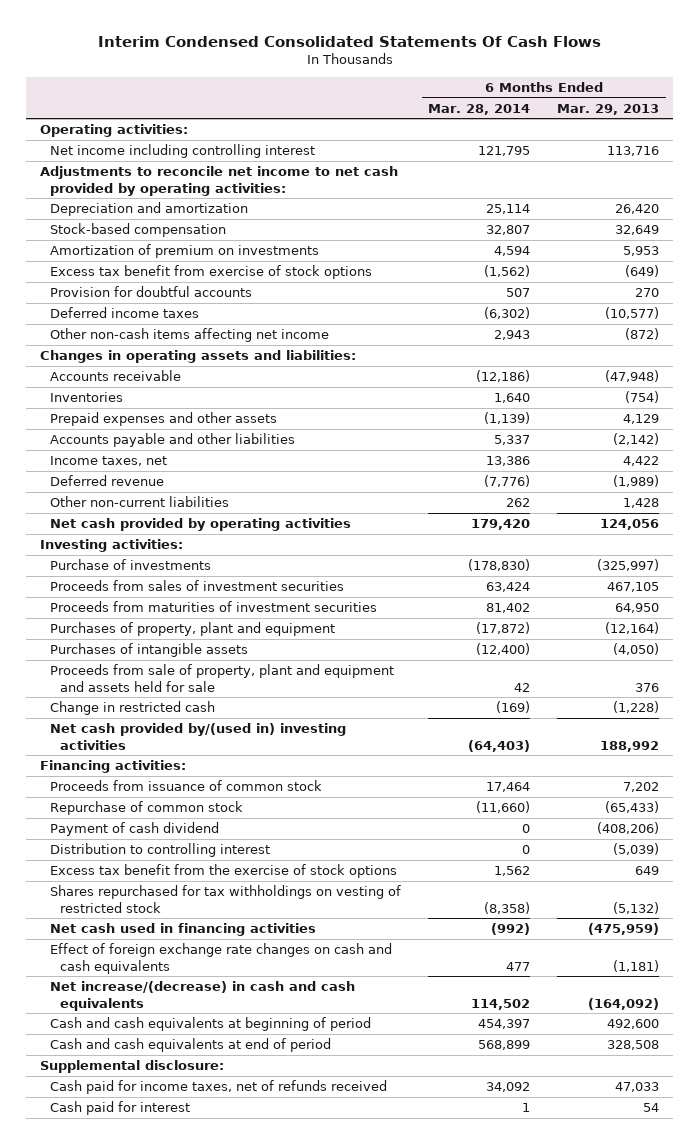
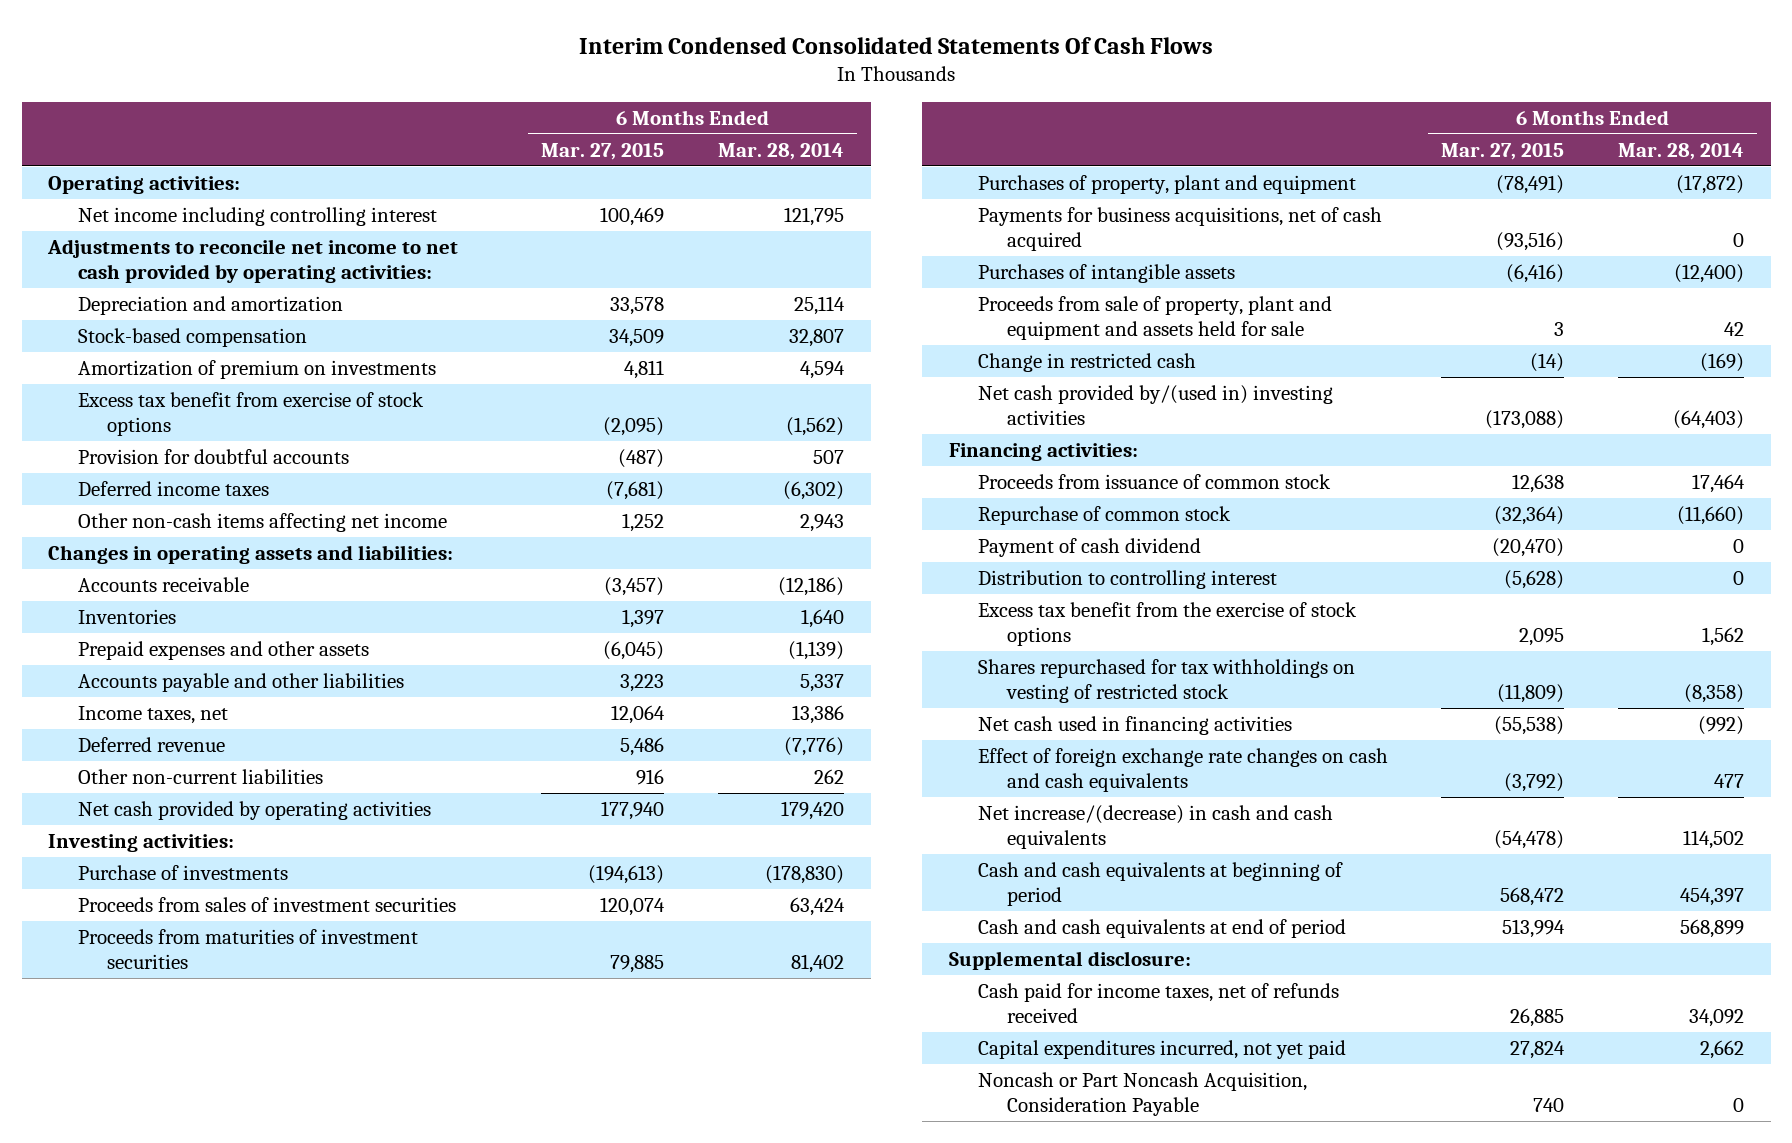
- | 6 Months Ended Mar. 28, 2014 | 6 Months Ended Mar. 29, 2013
+ | 6 Months Ended Mar. 27, 2015 | 6 Months Ended Mar. 28, 2014
+ Payments for business acquisitions, net of cash acquired | (93,516) | 0
- Cash paid for interest | 1 | 54
+ Capital expenditures incurred, not yet paid | 27,824 | 2,662
+ Noncash or Part Noncash Acquisition, Consideration Payable | 740 | 0

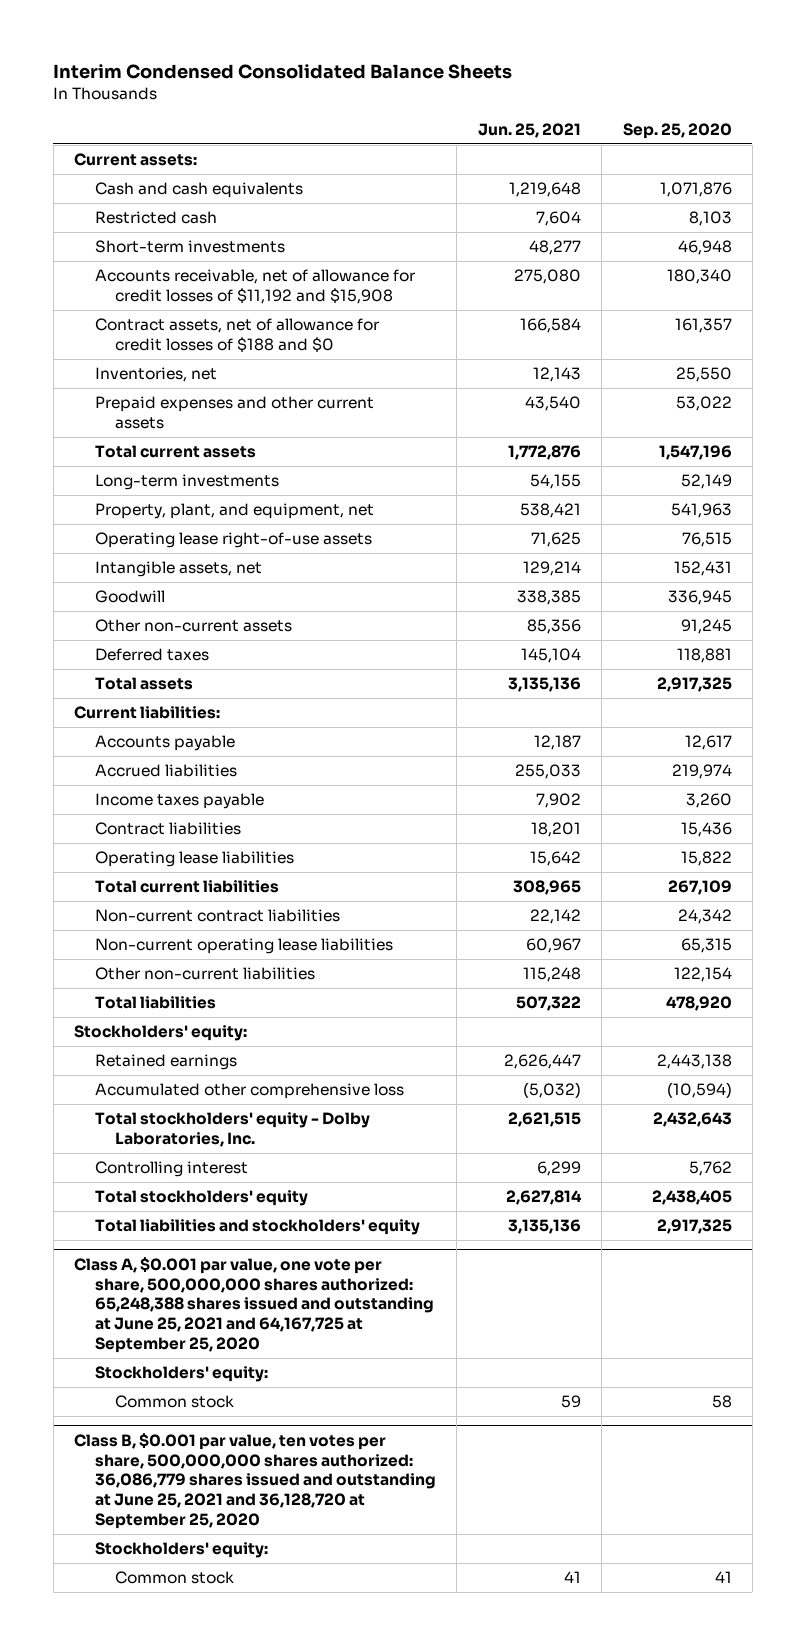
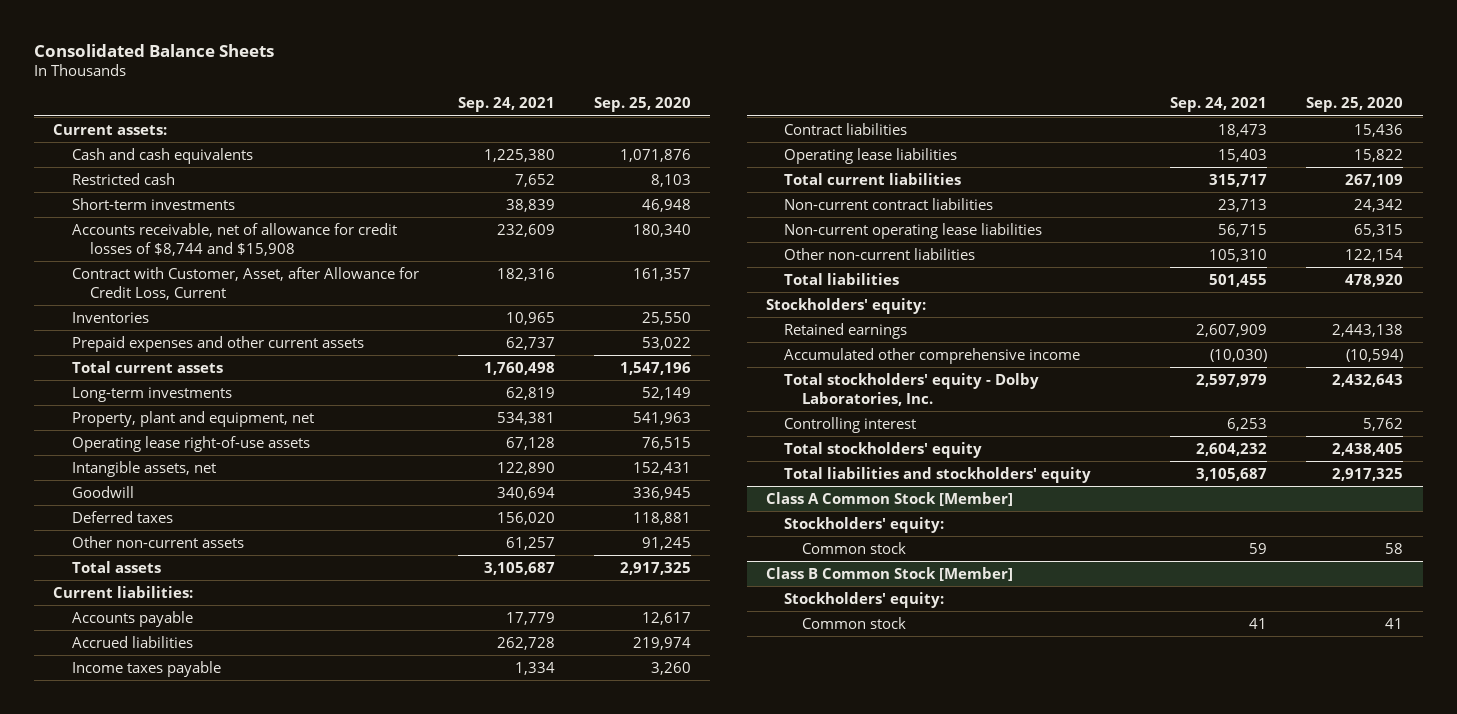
- Interim Condensed Consolidated Balance Sheets
+ Consolidated Balance Sheets
- | Jun. 25, 2021 | Sep. 25, 2020
+ | Sep. 24, 2021 | Sep. 25, 2020
- Accounts receivable, net of allowance for credit losses of $11,192 and $15,908 | 275,080 | 180,340
- Contract assets, net of allowance for credit losses of $188 and $0 | 166,584 | 161,357
- Inventories, net | 12,143 | 25,550
+ Accounts receivable, net of allowance for credit losses of $8,744 and $15,908 | 232,609 | 180,340
+ Contract with Customer, Asset, after Allowance for Credit Loss, Current | 182,316 | 161,357
+ Inventories | 10,965 | 25,550
- Property, plant, and equipment, net | 538,421 | 541,963
+ Property, plant and equipment, net | 534,381 | 541,963
moved down: Other non-current assets | 61,257 | 91,245
- Accumulated other comprehensive loss | (5,032) | (10,594)
+ Accumulated other comprehensive income | (10,030) | (10,594)
- Class A, $0.001 par value, one vote per share, 500,000,000 shares authorized: 65,248,388 shares issued and outstanding at June 25, 2021 and 64,167,725 at September 25, 2020
+ Class A Common Stock [Member]
- Class B, $0.001 par value, ten votes per share, 500,000,000 shares authorized: 36,086,779 shares issued and outstanding at June 25, 2021 and 36,128,720 at September 25, 2020
+ Class B Common Stock [Member]

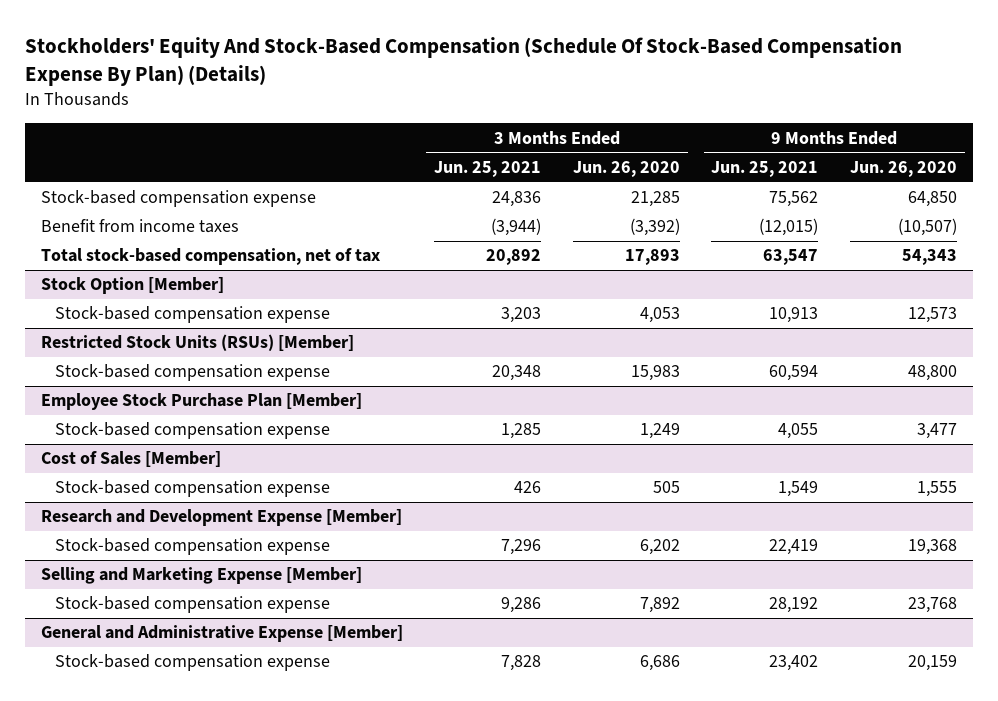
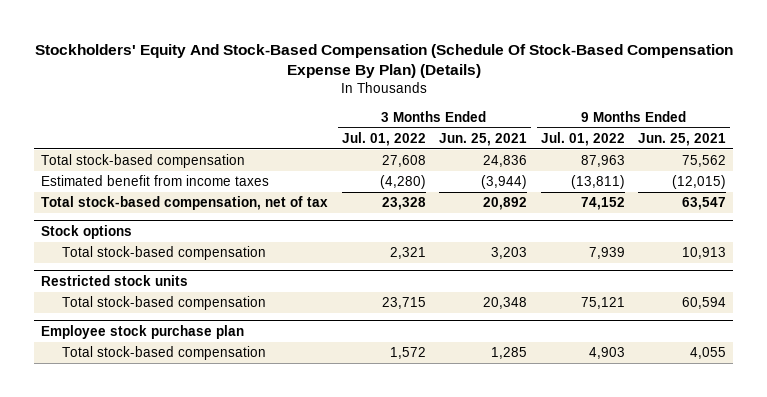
- | 3 Months Ended Jun. 25, 2021 | 3 Months Ended Jun. 26, 2020 | 9 Months Ended Jun. 25, 2021 | 9 Months Ended Jun. 26, 2020
+ | 3 Months Ended Jul. 01, 2022 | 3 Months Ended Jun. 25, 2021 | 9 Months Ended Jul. 01, 2022 | 9 Months Ended Jun. 25, 2021
- Stock-based compensation expense | 24,836 | 21,285 | 75,562 | 64,850
- Benefit from income taxes | (3,944) | (3,392) | (12,015) | (10,507)
+ Total stock-based compensation | 27,608 | 24,836 | 87,963 | 75,562
+ Estimated benefit from income taxes | (4,280) | (3,944) | (13,811) | (12,015)
- Stock Option [Member]
- Stock-based compensation expense | 3,203 | 4,053 | 10,913 | 12,573
- Restricted Stock Units (RSUs) [Member]
- Stock-based compensation expense | 20,348 | 15,983 | 60,594 | 48,800
- Employee Stock Purchase Plan [Member]
- Stock-based compensation expense | 1,285 | 1,249 | 4,055 | 3,477
- Cost of Sales [Member]
- Stock-based compensation expense | 426 | 505 | 1,549 | 1,555
- Research and Development Expense [Member]
- Stock-based compensation expense | 7,296 | 6,202 | 22,419 | 19,368
- Selling and Marketing Expense [Member]
- Stock-based compensation expense | 9,286 | 7,892 | 28,192 | 23,768
- General and Administrative Expense [Member]
- Stock-based compensation expense | 7,828 | 6,686 | 23,402 | 20,159
+ Stock options
+ Total stock-based compensation | 2,321 | 3,203 | 7,939 | 10,913
+ Restricted stock units
+ Total stock-based compensation | 23,715 | 20,348 | 75,121 | 60,594
+ Employee stock purchase plan
+ Total stock-based compensation | 1,572 | 1,285 | 4,903 | 4,055

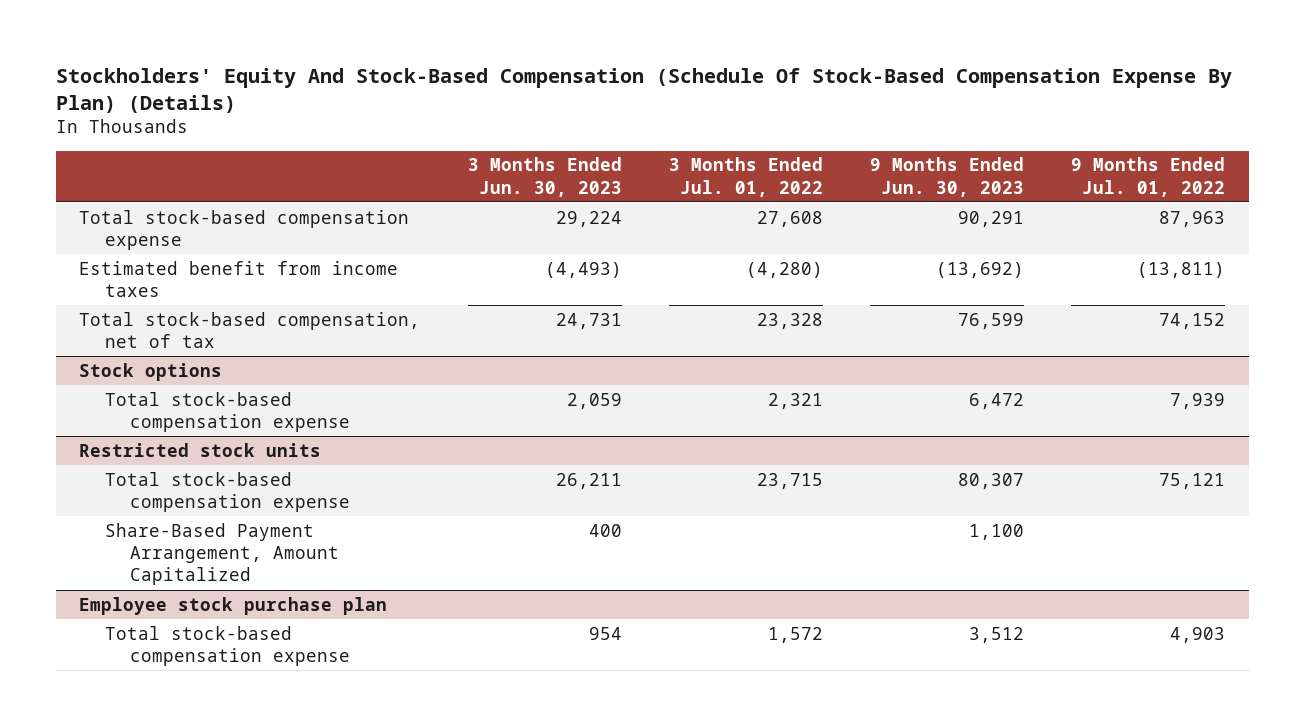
- | 3 Months Ended Jul. 01, 2022 | 3 Months Ended Jun. 25, 2021 | 9 Months Ended Jul. 01, 2022 | 9 Months Ended Jun. 25, 2021
+ | 3 Months Ended Jun. 30, 2023 | 3 Months Ended Jul. 01, 2022 | 9 Months Ended Jun. 30, 2023 | 9 Months Ended Jul. 01, 2022
- Total stock-based compensation | 27,608 | 24,836 | 87,963 | 75,562
+ Total stock-based compensation expense | 29,224 | 27,608 | 90,291 | 87,963
@ Stock options
- Total stock-based compensation | 2,321 | 3,203 | 7,939 | 10,913
+ Total stock-based compensation expense | 2,059 | 2,321 | 6,472 | 7,939
@ Restricted stock units
- Total stock-based compensation | 23,715 | 20,348 | 75,121 | 60,594
+ Total stock-based compensation expense | 26,211 | 23,715 | 80,307 | 75,121
+ Share-Based Payment Arrangement, Amount Capitalized | 400 | | 1,100 |
@ Employee stock purchase plan
- Total stock-based compensation | 1,572 | 1,285 | 4,903 | 4,055
+ Total stock-based compensation expense | 954 | 1,572 | 3,512 | 4,903

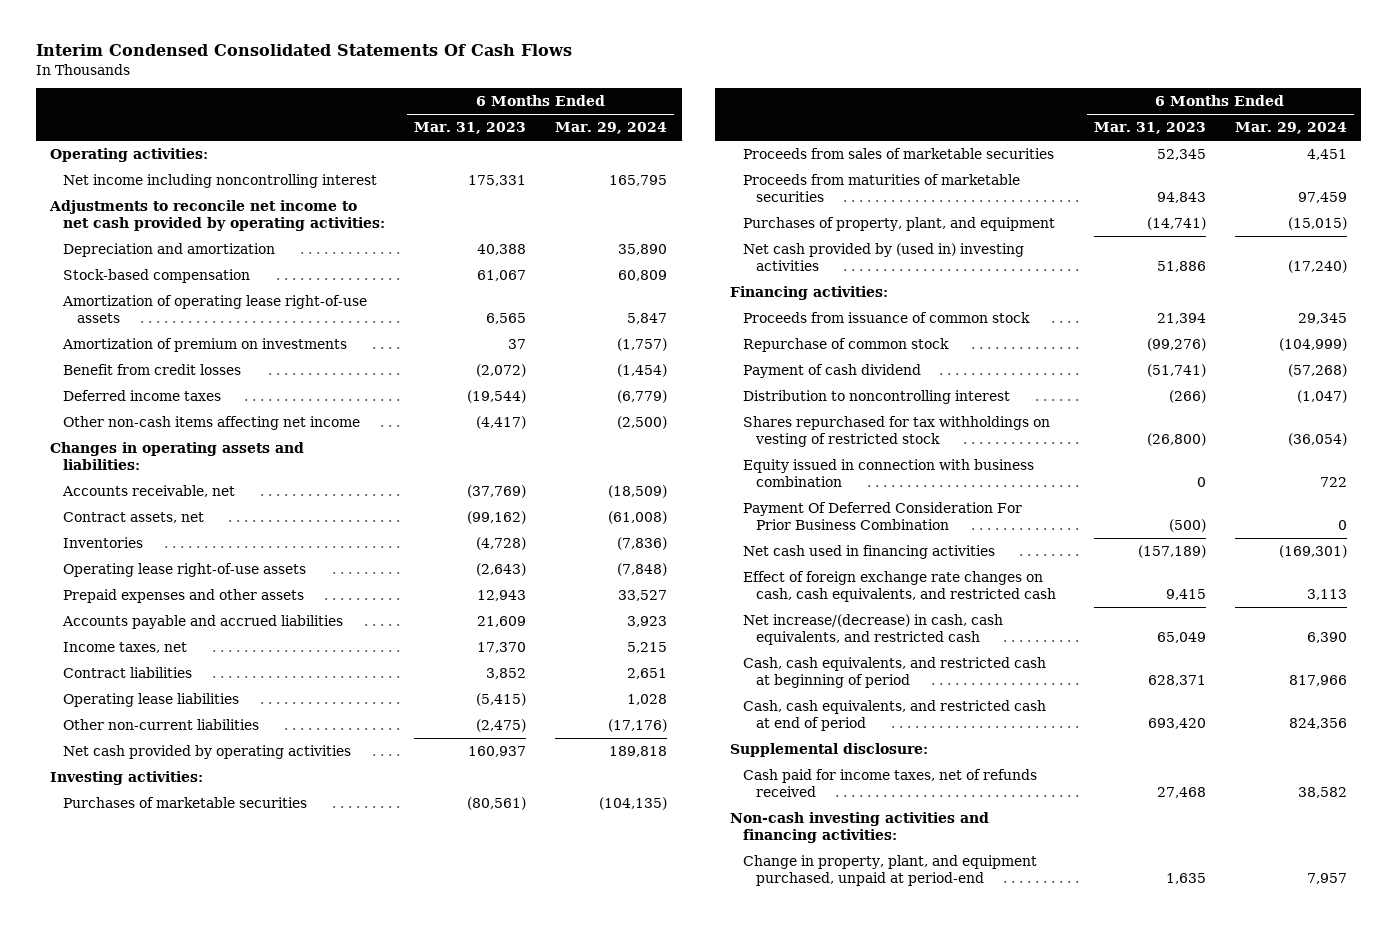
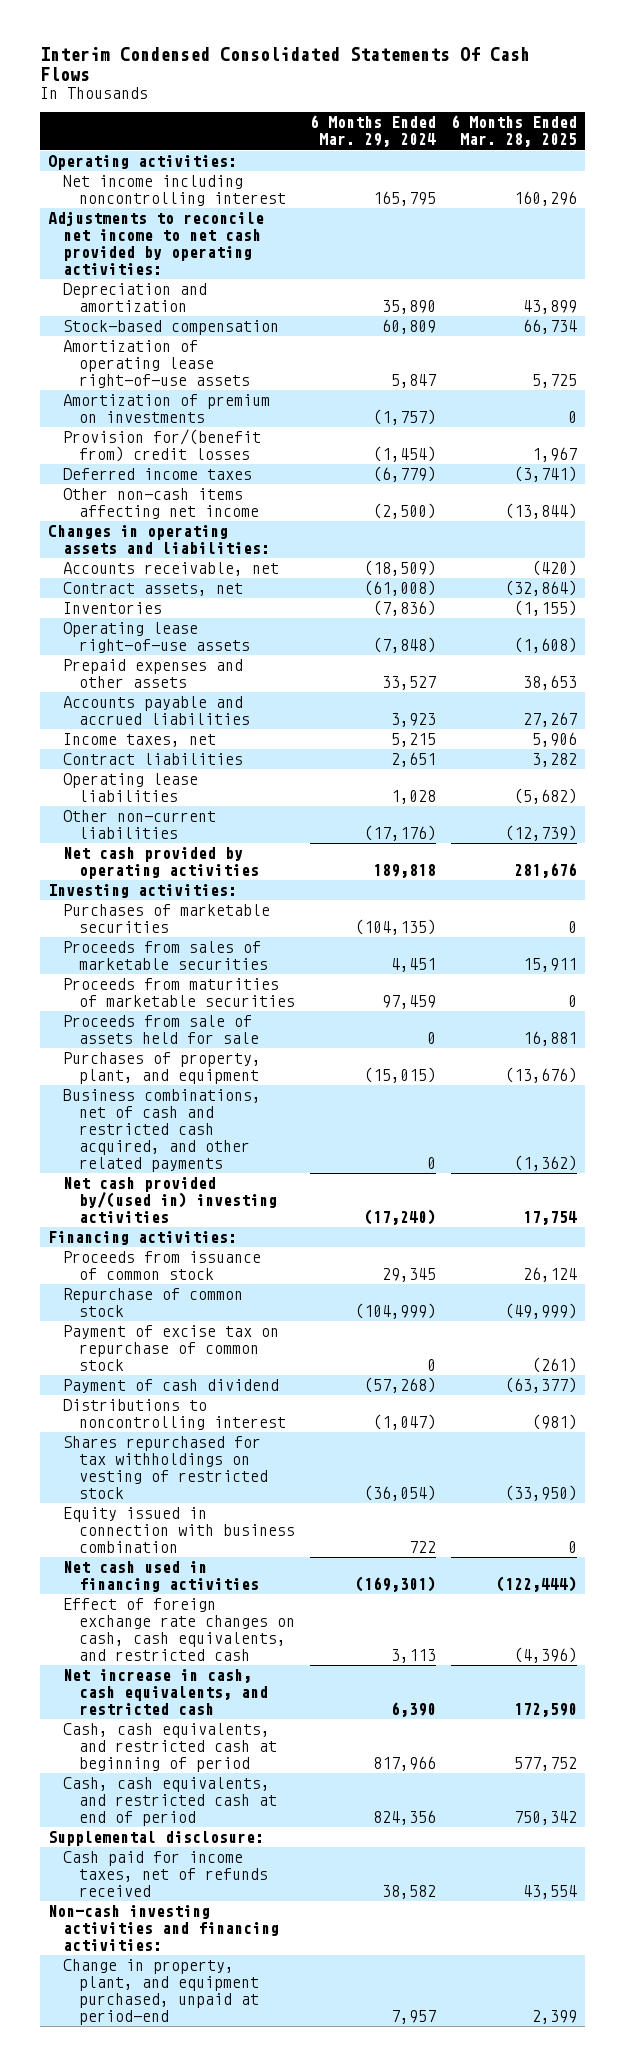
- | 6 Months Ended Mar. 31, 2023 | 6 Months Ended Mar. 29, 2024
+ | 6 Months Ended Mar. 29, 2024 | 6 Months Ended Mar. 28, 2025
- Benefit from credit losses | (2,072) | (1,454)
+ Provision for/(benefit from) credit losses | (1,454) | 1,967
+ Proceeds from sale of assets held for sale | 0 | 16,881
- Net cash provided by (used in) investing activities | 51,886 | (17,240)
+ Business combinations, net of cash and restricted cash acquired, and other related payments | 0 | (1,362)
+ Net cash provided by/(used in) investing activities | (17,240) | 17,754
+ Payment of excise tax on repurchase of common stock | 0 | (261)
- Distribution to noncontrolling interest | (266) | (1,047)
+ Distributions to noncontrolling interest | (1,047) | (981)
- Payment Of Deferred Consideration For Prior Business Combination | (500) | 0
- Net increase/(decrease) in cash, cash equivalents, and restricted cash | 65,049 | 6,390
+ Net increase in cash, cash equivalents, and restricted cash | 6,390 | 172,590

